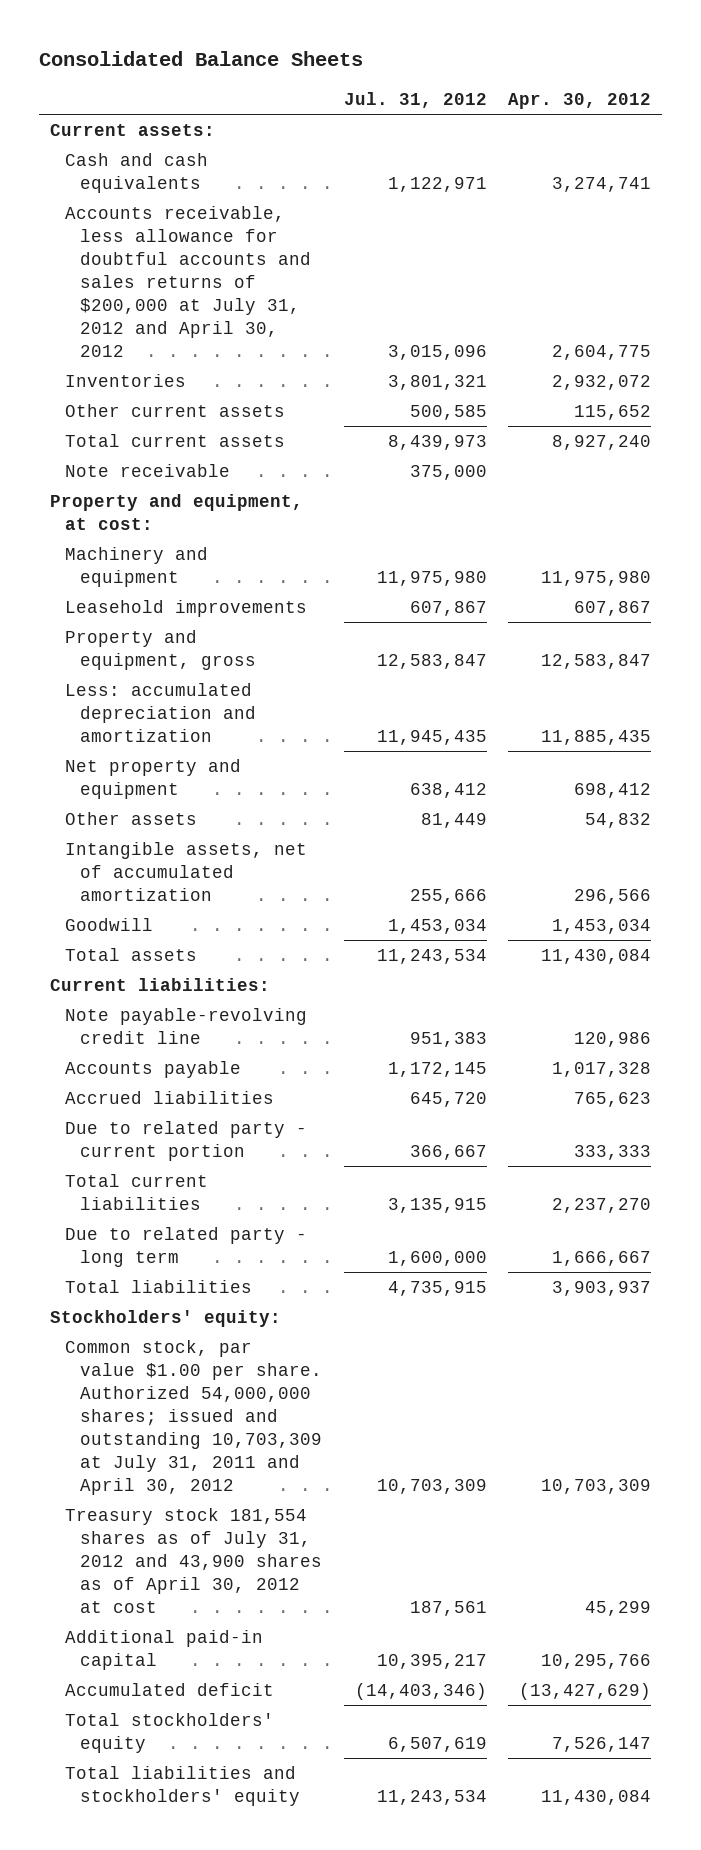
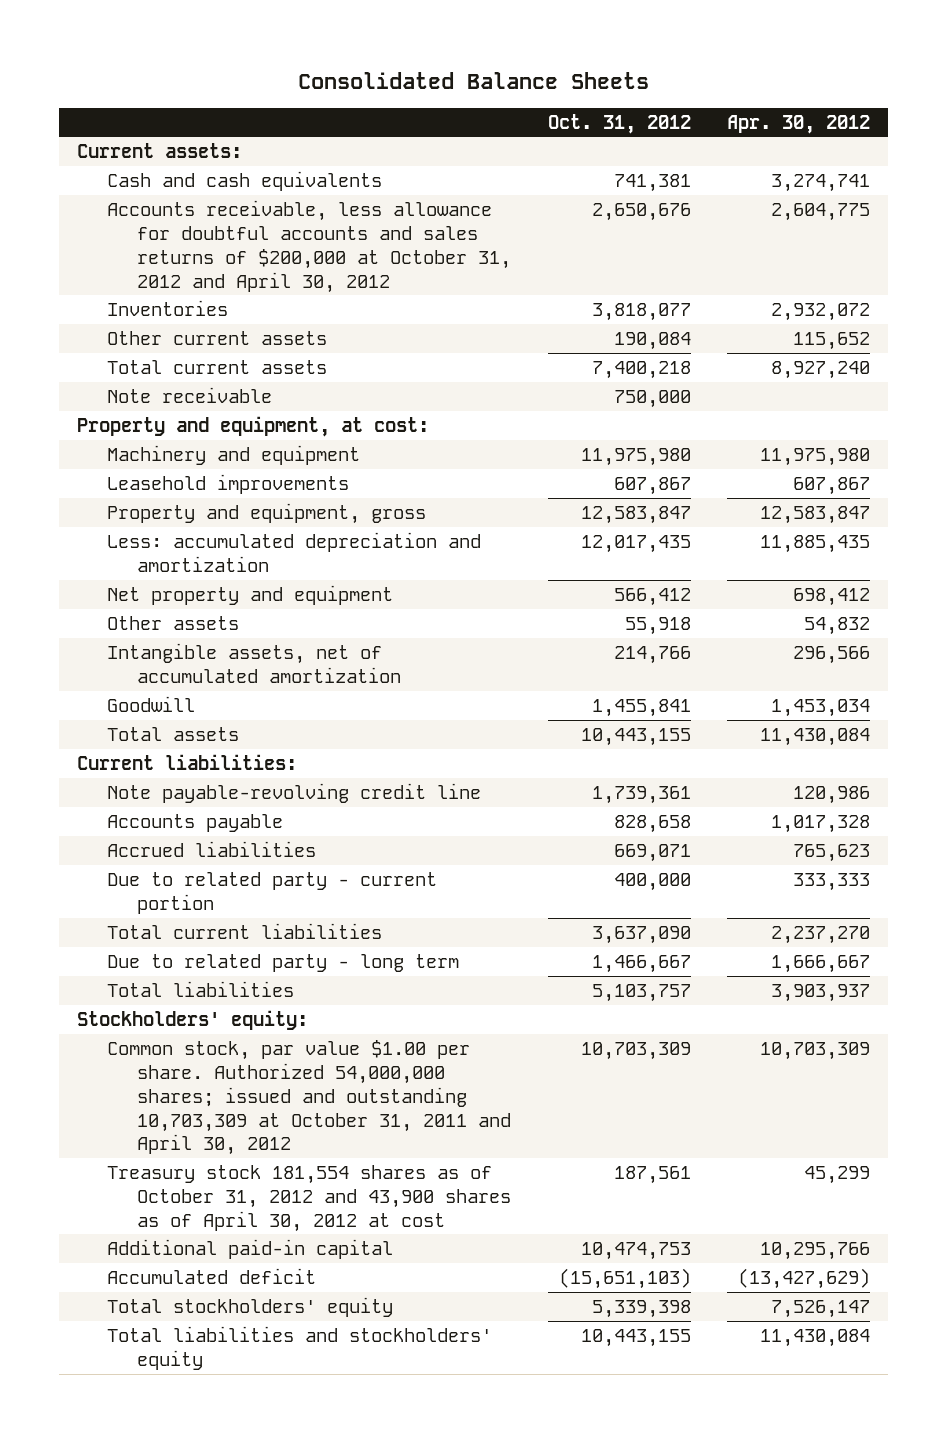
- | Jul. 31, 2012 | Apr. 30, 2012
+ | Oct. 31, 2012 | Apr. 30, 2012
- Accounts receivable, less allowance for doubtful accounts and sales returns of $200,000 at July 31, 2012 and April 30, 2012 | 3,015,096 | 2,604,775
+ Accounts receivable, less allowance for doubtful accounts and sales returns of $200,000 at October 31, 2012 and April 30, 2012 | 2,650,676 | 2,604,775
- Common stock, par value $1.00 per share. Authorized 54,000,000 shares; issued and outstanding 10,703,309 at July 31, 2011 and April 30, 2012 | 10,703,309 | 10,703,309
- Treasury stock 181,554 shares as of July 31, 2012 and 43,900 shares as of April 30, 2012 at cost | 187,561 | 45,299
+ Common stock, par value $1.00 per share. Authorized 54,000,000 shares; issued and outstanding 10,703,309 at October 31, 2011 and April 30, 2012 | 10,703,309 | 10,703,309
+ Treasury stock 181,554 shares as of October 31, 2012 and 43,900 shares as of April 30, 2012 at cost | 187,561 | 45,299

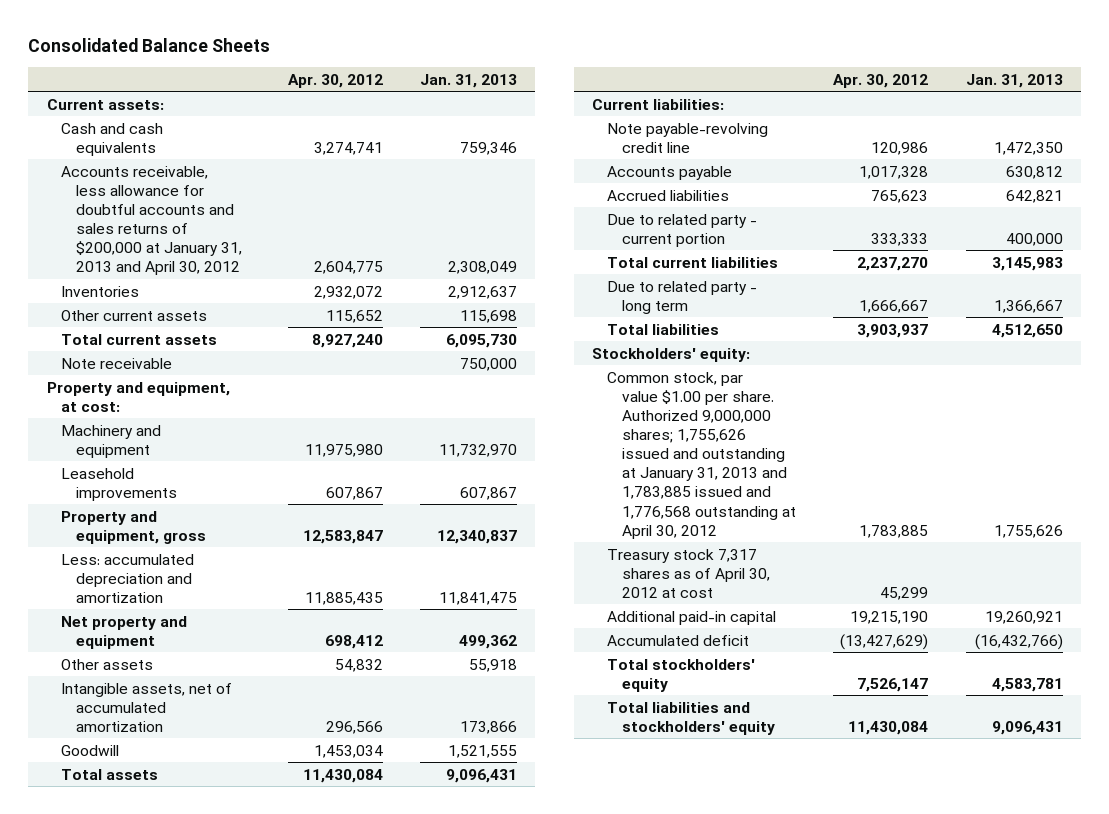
- | Oct. 31, 2012 | Apr. 30, 2012
+ | Apr. 30, 2012 | Jan. 31, 2013
- Accounts receivable, less allowance for doubtful accounts and sales returns of $200,000 at October 31, 2012 and April 30, 2012 | 2,650,676 | 2,604,775
+ Accounts receivable, less allowance for doubtful accounts and sales returns of $200,000 at January 31, 2013 and April 30, 2012 | 2,604,775 | 2,308,049
- Common stock, par value $1.00 per share. Authorized 54,000,000 shares; issued and outstanding 10,703,309 at October 31, 2011 and April 30, 2012 | 10,703,309 | 10,703,309
- Treasury stock 181,554 shares as of October 31, 2012 and 43,900 shares as of April 30, 2012 at cost | 187,561 | 45,299
- Additional paid-in capital | 10,474,753 | 10,295,766
+ Common stock, par value $1.00 per share. Authorized 9,000,000 shares; 1,755,626 issued and outstanding at January 31, 2013 and 1,783,885 issued and 1,776,568 outstanding at April 30, 2012 | 1,783,885 | 1,755,626
+ Treasury stock 7,317 shares as of April 30, 2012 at cost | 45,299 |
+ Additional paid-in capital | 19,215,190 | 19,260,921

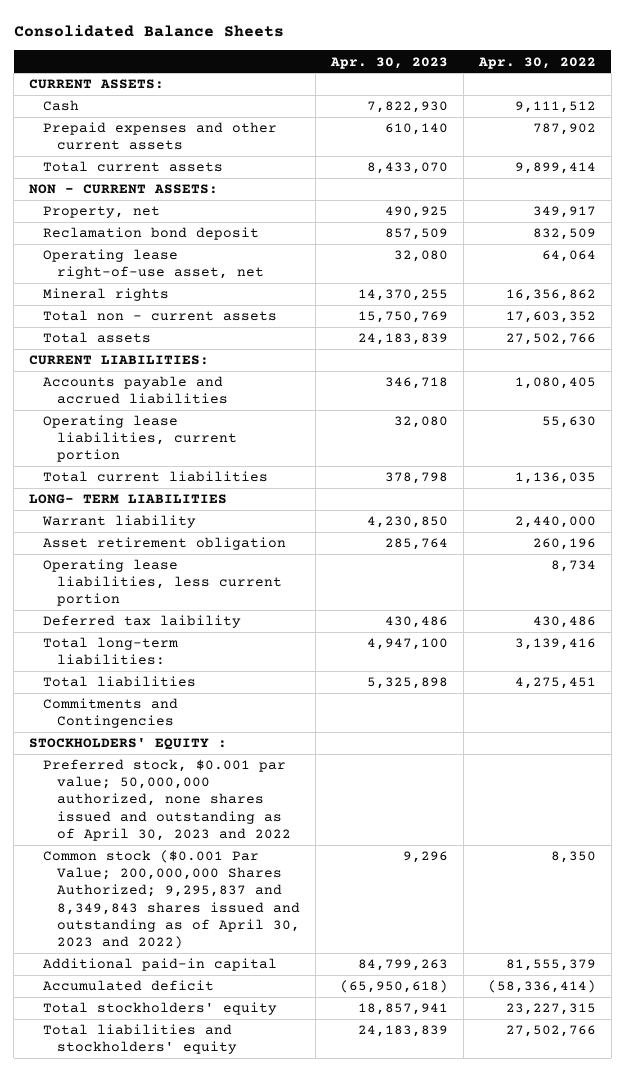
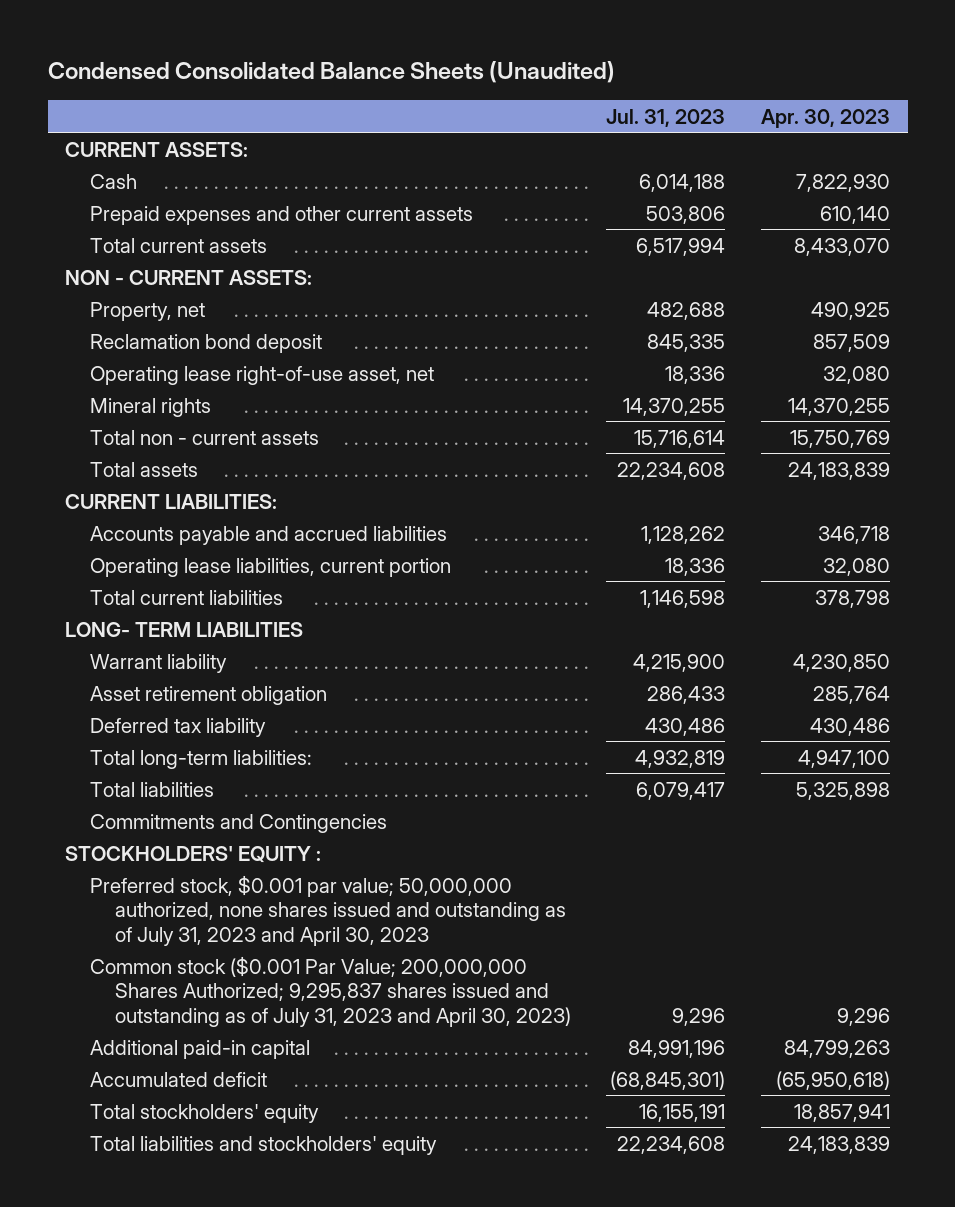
- Consolidated Balance Sheets
+ Condensed Consolidated Balance Sheets (Unaudited)
- | Apr. 30, 2023 | Apr. 30, 2022
+ | Jul. 31, 2023 | Apr. 30, 2023
- Operating lease liabilities, less current portion | | 8,734
- Deferred tax laibility | 430,486 | 430,486
+ Deferred tax liability | 430,486 | 430,486
- Preferred stock, $0.001 par value; 50,000,000 authorized, none shares issued and outstanding as of April 30, 2023 and 2022
- Common stock ($0.001 Par Value; 200,000,000 Shares Authorized; 9,295,837 and 8,349,843 shares issued and outstanding as of April 30, 2023 and 2022) | 9,296 | 8,350
+ Preferred stock, $0.001 par value; 50,000,000 authorized, none shares issued and outstanding as of July 31, 2023 and April 30, 2023
+ Common stock ($0.001 Par Value; 200,000,000 Shares Authorized; 9,295,837 shares issued and outstanding as of July 31, 2023 and April 30, 2023) | 9,296 | 9,296

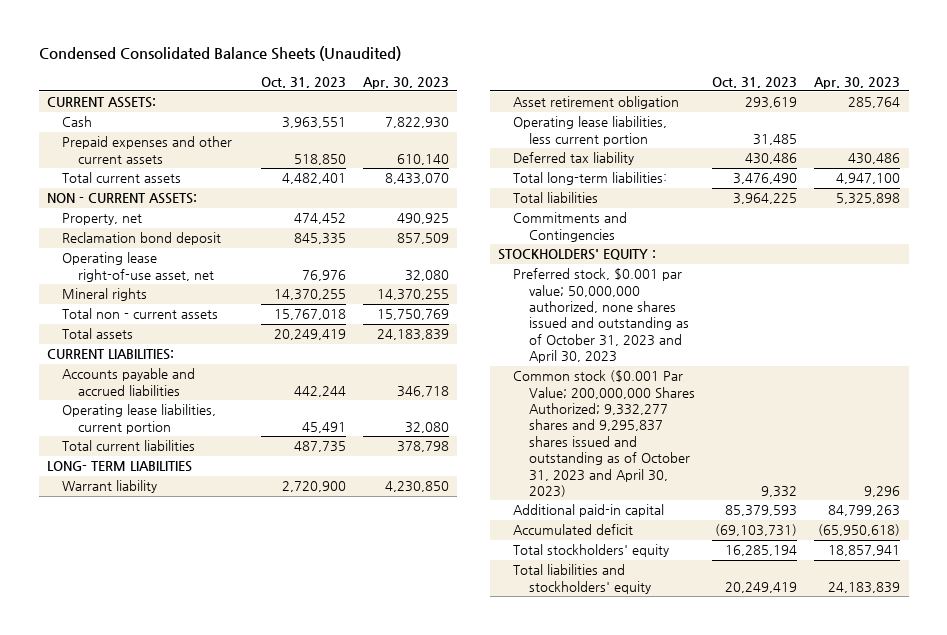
- | Jul. 31, 2023 | Apr. 30, 2023
+ | Oct. 31, 2023 | Apr. 30, 2023
+ Operating lease liabilities, less current portion | 31,485 |
- Preferred stock, $0.001 par value; 50,000,000 authorized, none shares issued and outstanding as of July 31, 2023 and April 30, 2023
- Common stock ($0.001 Par Value; 200,000,000 Shares Authorized; 9,295,837 shares issued and outstanding as of July 31, 2023 and April 30, 2023) | 9,296 | 9,296
+ Preferred stock, $0.001 par value; 50,000,000 authorized, none shares issued and outstanding as of October 31, 2023 and April 30, 2023
+ Common stock ($0.001 Par Value; 200,000,000 Shares Authorized; 9,332,277 shares and 9,295,837 shares issued and outstanding as of October 31, 2023 and April 30, 2023) | 9,332 | 9,296

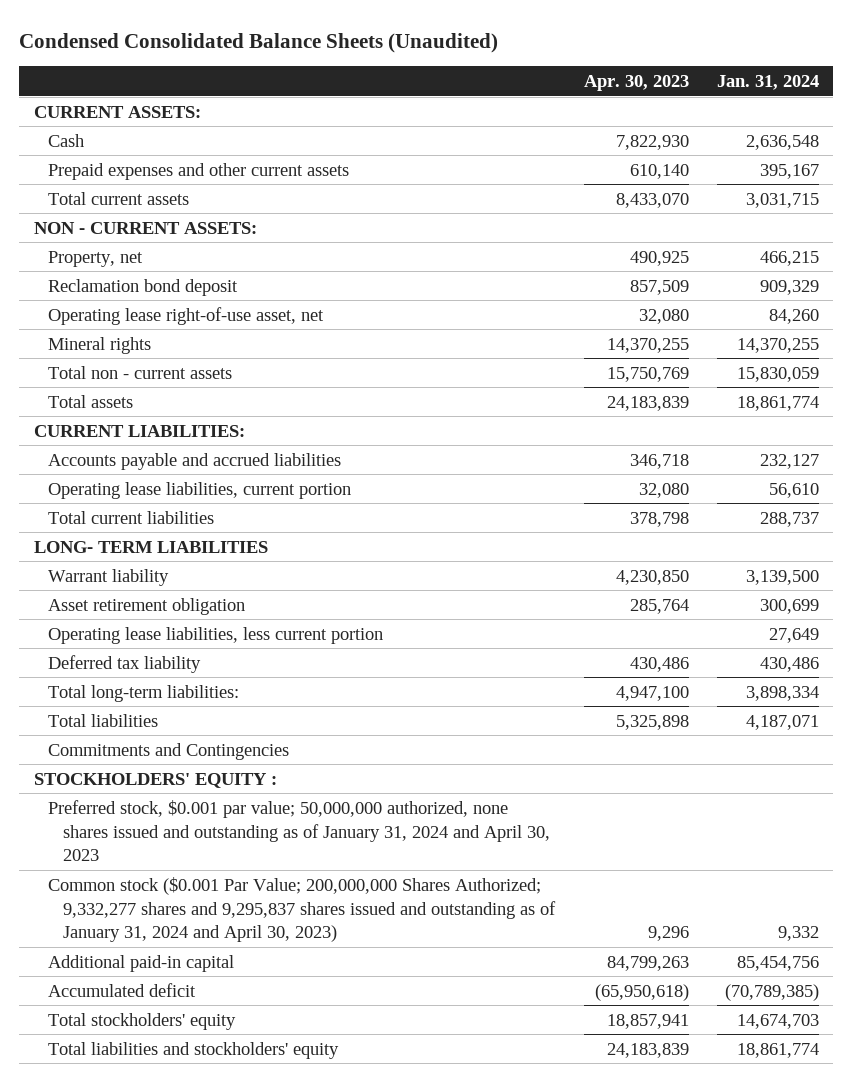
- | Oct. 31, 2023 | Apr. 30, 2023
+ | Apr. 30, 2023 | Jan. 31, 2024
- Preferred stock, $0.001 par value; 50,000,000 authorized, none shares issued and outstanding as of October 31, 2023 and April 30, 2023
- Common stock ($0.001 Par Value; 200,000,000 Shares Authorized; 9,332,277 shares and 9,295,837 shares issued and outstanding as of October 31, 2023 and April 30, 2023) | 9,332 | 9,296
+ Preferred stock, $0.001 par value; 50,000,000 authorized, none shares issued and outstanding as of January 31, 2024 and April 30, 2023
+ Common stock ($0.001 Par Value; 200,000,000 Shares Authorized; 9,332,277 shares and 9,295,837 shares issued and outstanding as of January 31, 2024 and April 30, 2023) | 9,296 | 9,332

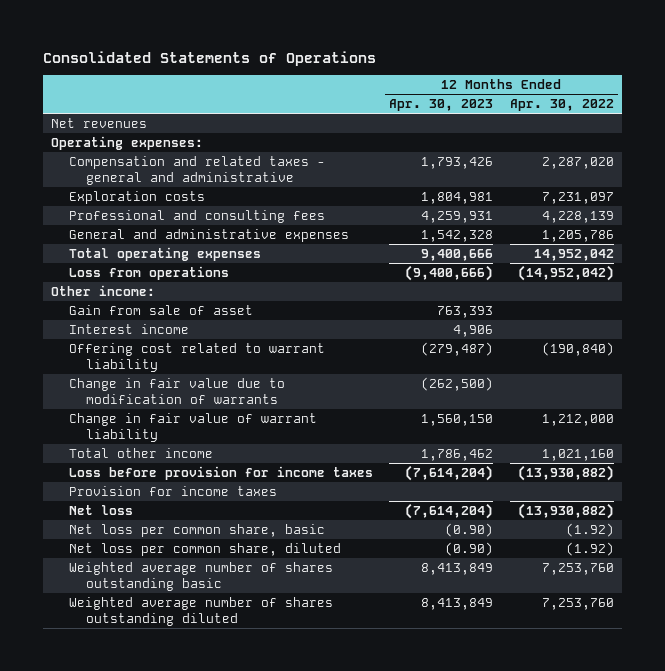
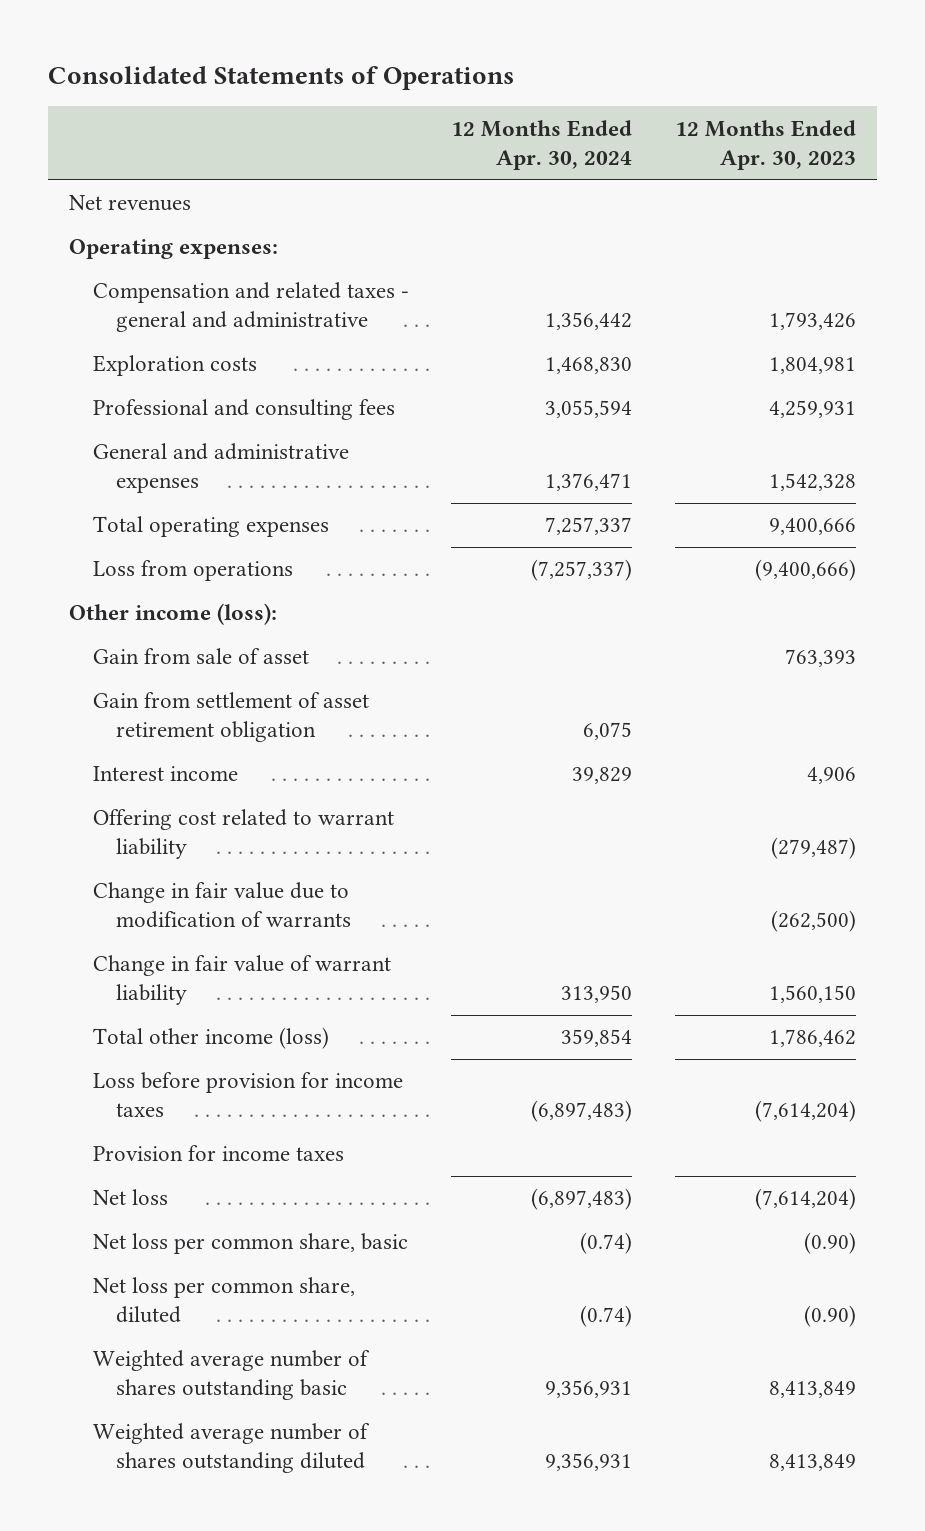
- | 12 Months Ended Apr. 30, 2023 | 12 Months Ended Apr. 30, 2022
+ | 12 Months Ended Apr. 30, 2024 | 12 Months Ended Apr. 30, 2023
- Other income:
+ Other income (loss):
+ Gain from settlement of asset retirement obligation | 6,075 |
- Total other income | 1,786,462 | 1,021,160
+ Total other income (loss) | 359,854 | 1,786,462

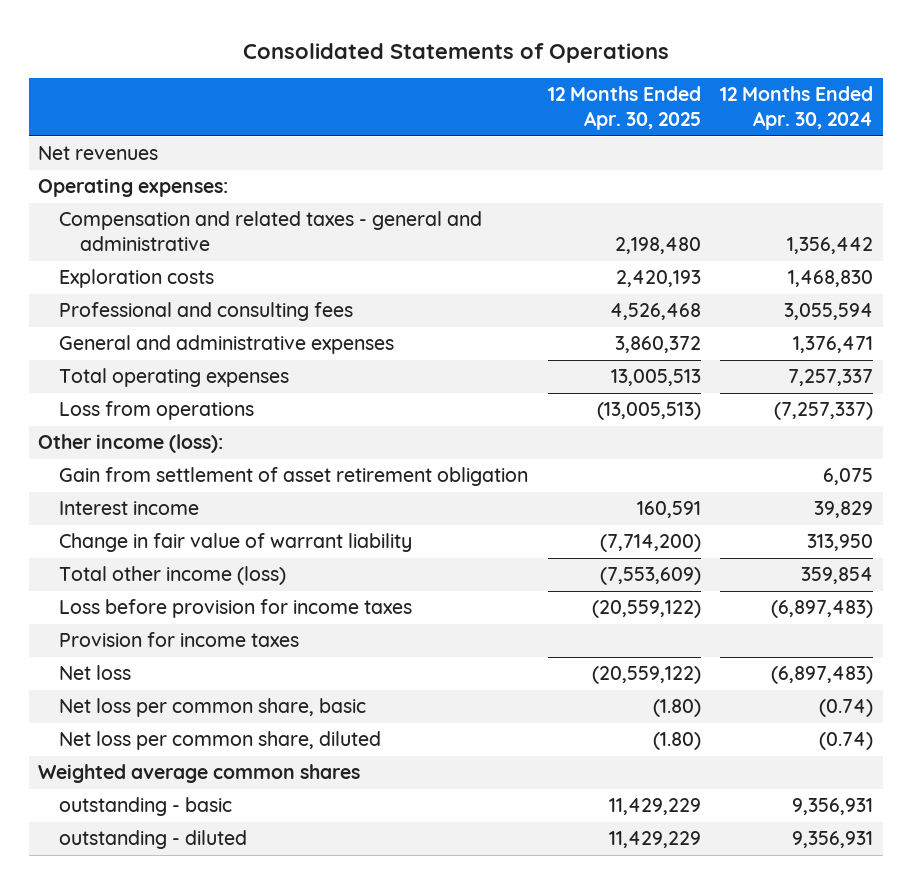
- | 12 Months Ended Apr. 30, 2024 | 12 Months Ended Apr. 30, 2023
+ | 12 Months Ended Apr. 30, 2025 | 12 Months Ended Apr. 30, 2024
- Gain from sale of asset | | 763,393
- Offering cost related to warrant liability | | (279,487)
- Change in fair value due to modification of warrants | | (262,500)
- Weighted average number of shares outstanding basic | 9,356,931 | 8,413,849
- Weighted average number of shares outstanding diluted | 9,356,931 | 8,413,849
+ Weighted average common shares
+ outstanding - basic | 11,429,229 | 9,356,931
+ outstanding - diluted | 11,429,229 | 9,356,931

